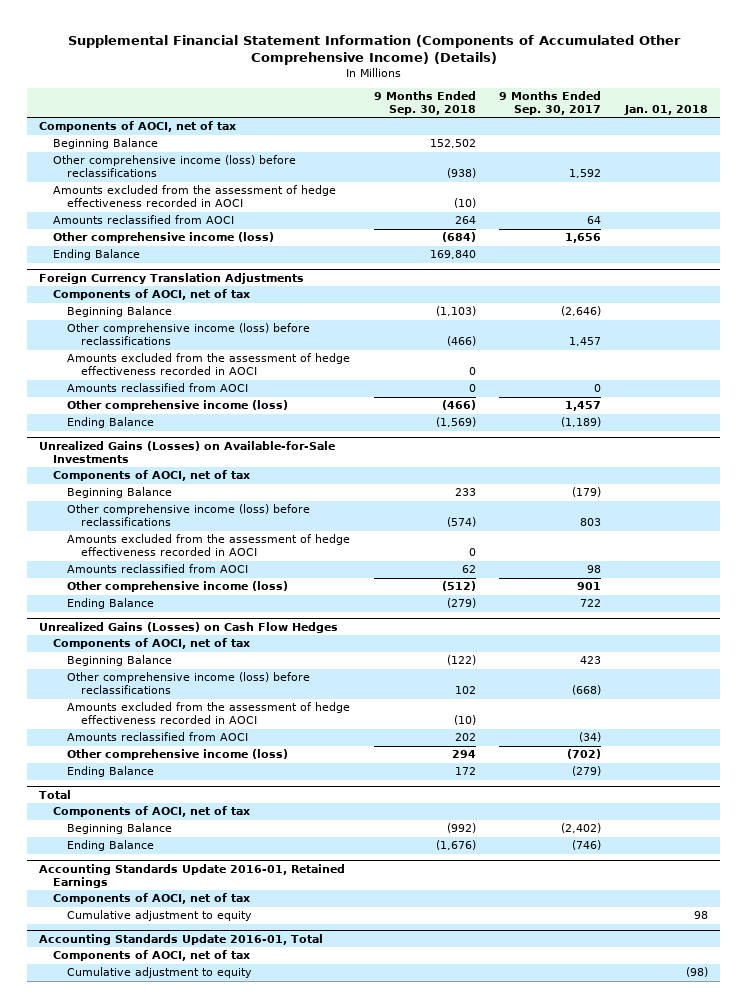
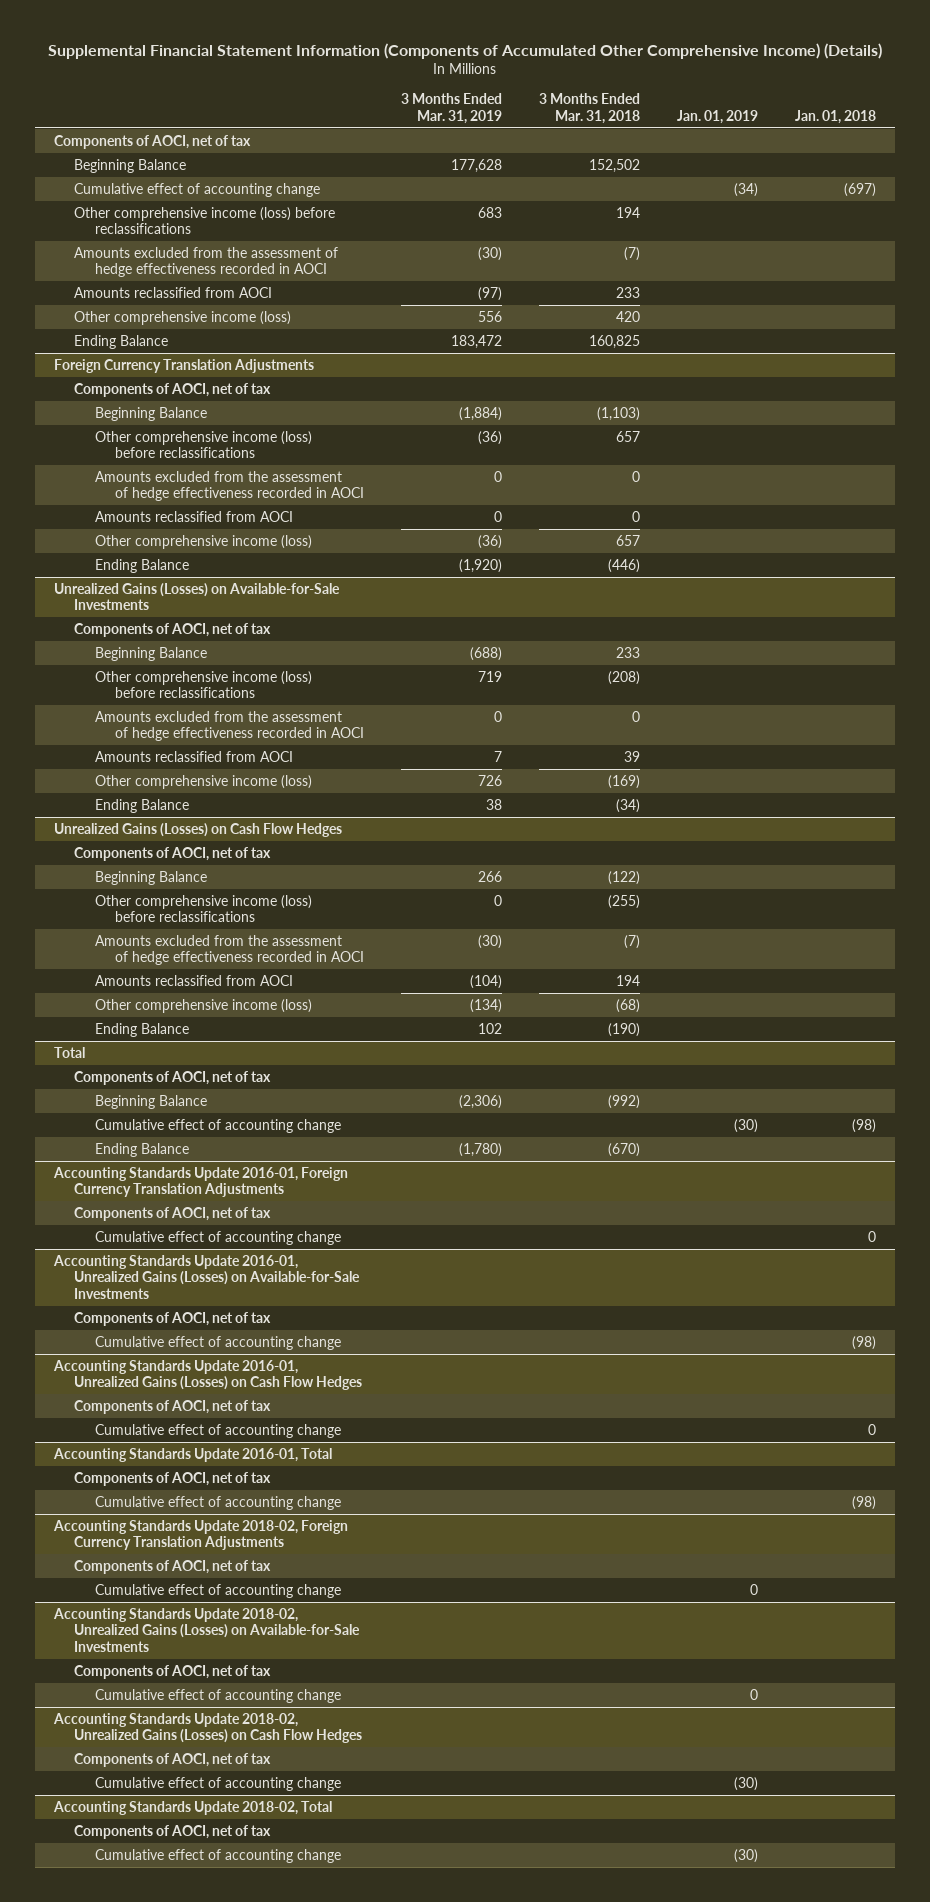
- | 9 Months Ended Sep. 30, 2018 | 9 Months Ended Sep. 30, 2017 | Jan. 01, 2018
+ | 3 Months Ended Mar. 31, 2019 | 3 Months Ended Mar. 31, 2018 | Jan. 01, 2019 | Jan. 01, 2018
+ Cumulative effect of accounting change | | | (34) | (697)
@ Total
+ Cumulative effect of accounting change | | | (30) | (98)
- Accounting Standards Update 2016-01, Retained Earnings
- Components of AOCI, net of tax
- Cumulative adjustment to equity | | | 98
+ Accounting Standards Update 2016-01, Foreign Currency Translation Adjustments
+ Components of AOCI, net of tax
+ Cumulative effect of accounting change | | | | 0
+ Accounting Standards Update 2016-01, Unrealized Gains (Losses) on Available-for-Sale Investments
+ Components of AOCI, net of tax
+ Cumulative effect of accounting change | | | | (98)
+ Accounting Standards Update 2016-01, Unrealized Gains (Losses) on Cash Flow Hedges
+ Components of AOCI, net of tax
+ Cumulative effect of accounting change | | | | 0
@ Accounting Standards Update 2016-01, Total
- Cumulative adjustment to equity | | | (98)
+ Cumulative effect of accounting change | | | | (98)
+ Accounting Standards Update 2018-02, Foreign Currency Translation Adjustments
+ Components of AOCI, net of tax
+ Cumulative effect of accounting change | | | 0 |
+ Accounting Standards Update 2018-02, Unrealized Gains (Losses) on Available-for-Sale Investments
+ Components of AOCI, net of tax
+ Cumulative effect of accounting change | | | 0 |
+ Accounting Standards Update 2018-02, Unrealized Gains (Losses) on Cash Flow Hedges
+ Components of AOCI, net of tax
+ Cumulative effect of accounting change | | | (30) |
+ Accounting Standards Update 2018-02, Total
+ Components of AOCI, net of tax
+ Cumulative effect of accounting change | | | (30) |

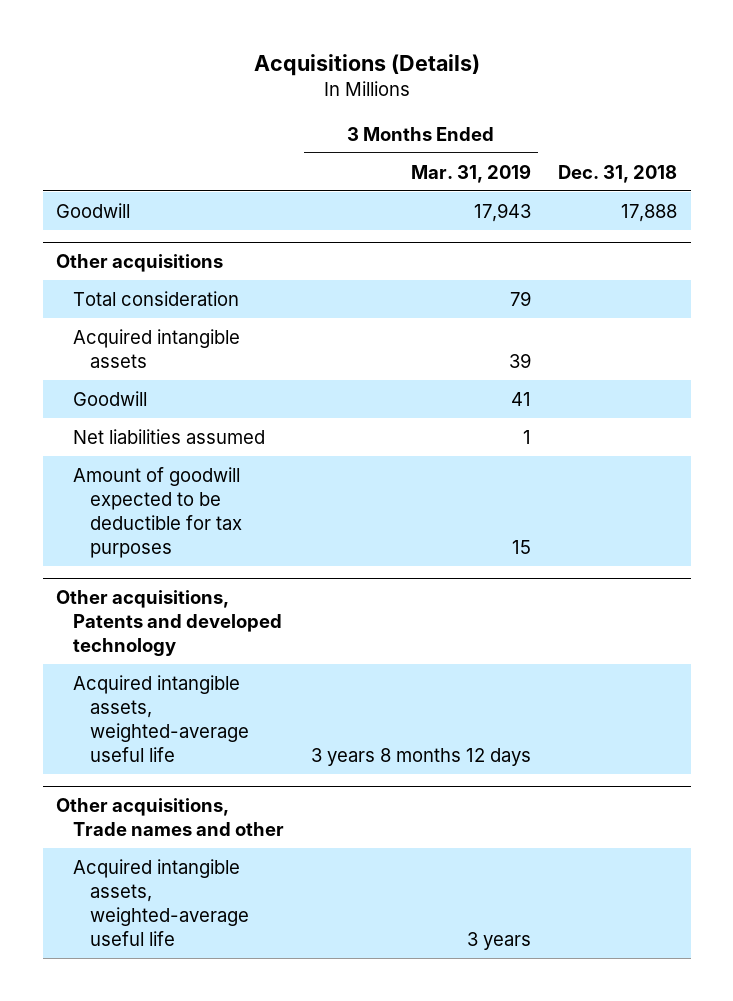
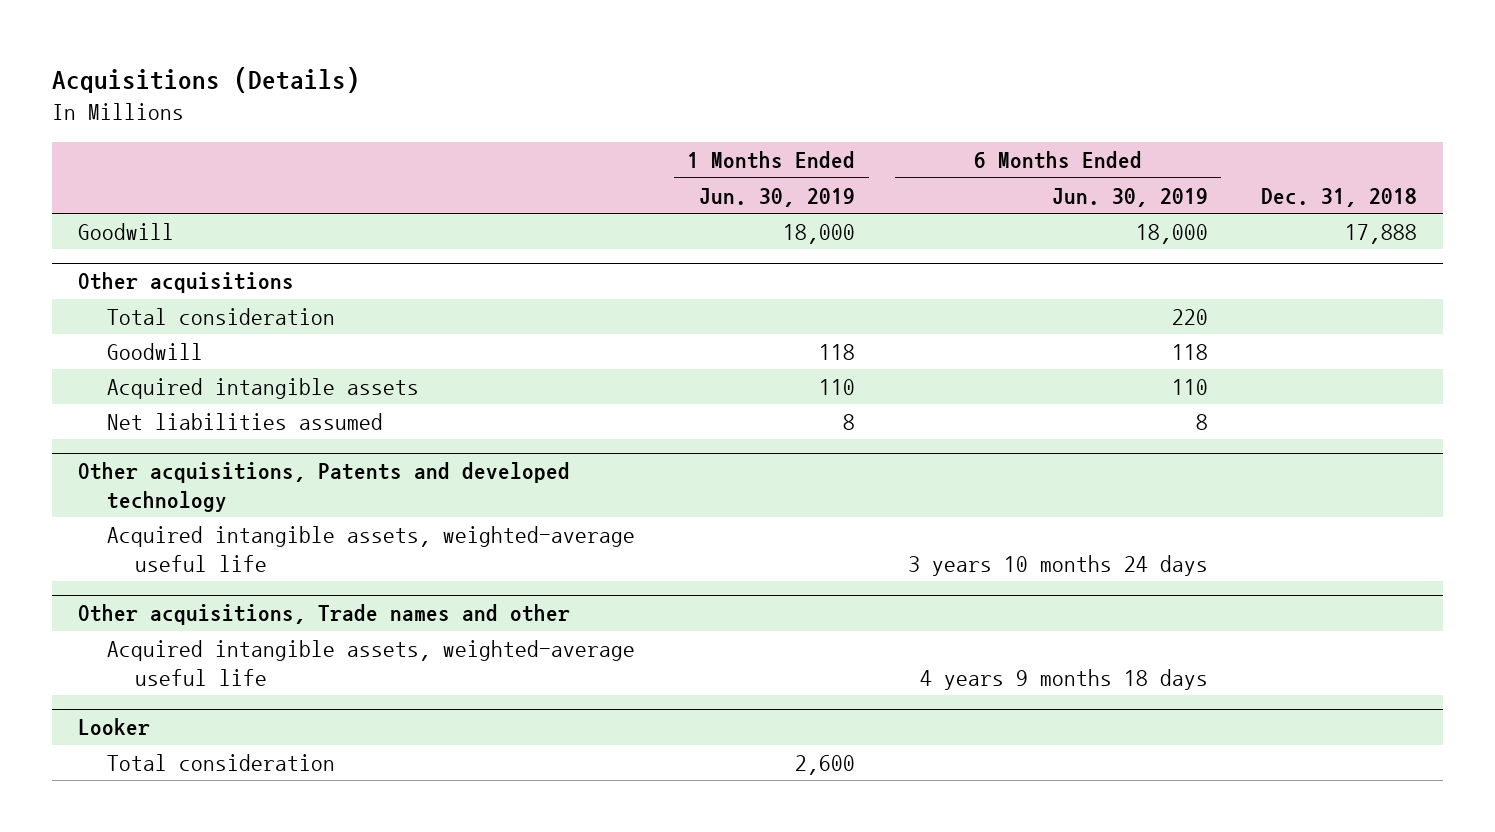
- | 3 Months Ended Mar. 31, 2019 | Dec. 31, 2018
+ | 1 Months Ended Jun. 30, 2019 | 6 Months Ended Jun. 30, 2019 | Dec. 31, 2018
@ Other acquisitions
moved down: Acquired intangible assets | 110 | 110 |
- Amount of goodwill expected to be deductible for tax purposes | 15 |
+ Looker
+ Total consideration | 2,600 | |

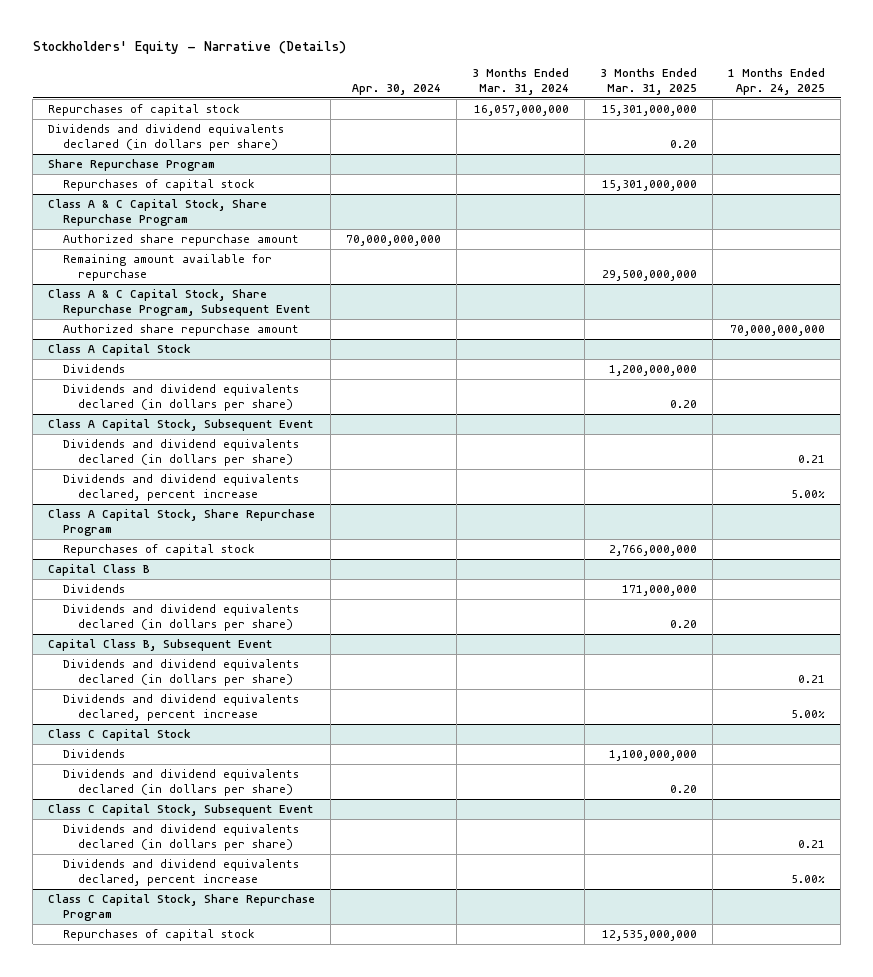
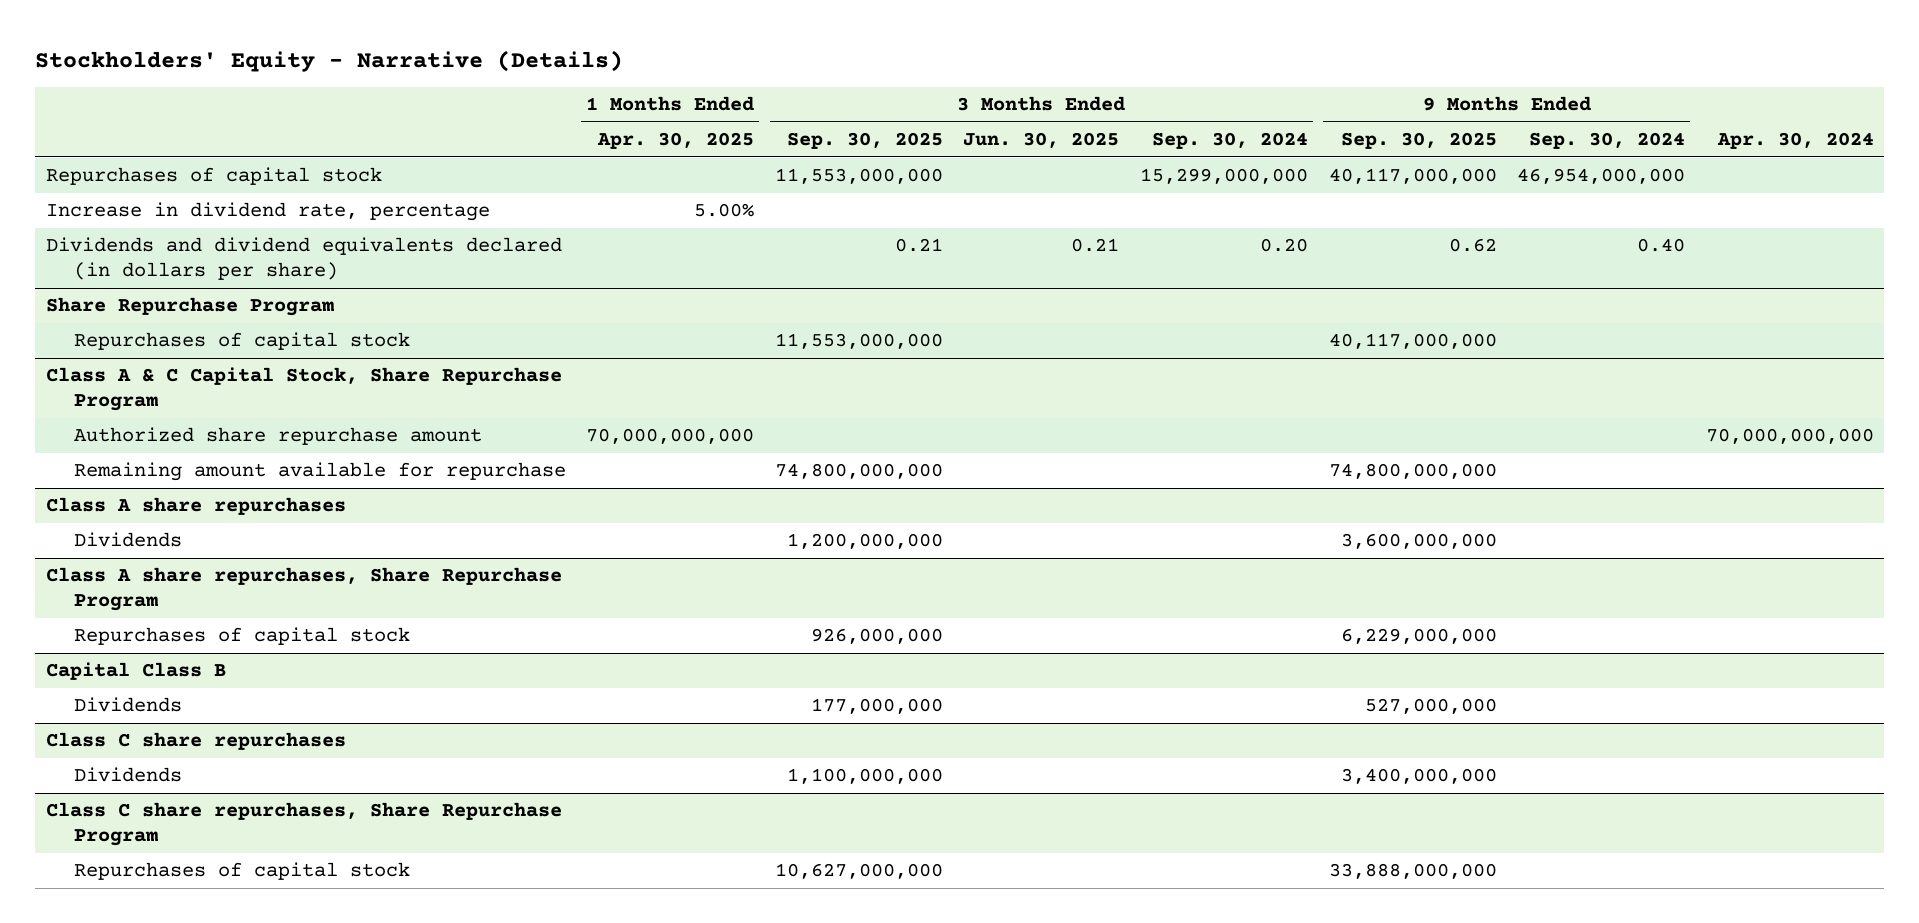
- | Apr. 30, 2024 | 3 Months Ended Mar. 31, 2024 | 3 Months Ended Mar. 31, 2025 | 1 Months Ended Apr. 24, 2025
+ | 1 Months Ended Apr. 30, 2025 | 3 Months Ended Sep. 30, 2025 | 3 Months Ended Jun. 30, 2025 | 3 Months Ended Sep. 30, 2024 | 9 Months Ended Sep. 30, 2025 | 9 Months Ended Sep. 30, 2024 | Apr. 30, 2024
+ Increase in dividend rate, percentage | 5.00% | | | | | |
- Class A & C Capital Stock, Share Repurchase Program, Subsequent Event
- Authorized share repurchase amount | | | | 70,000,000,000
- Class A Capital Stock
+ Class A share repurchases
- Dividends and dividend equivalents declared (in dollars per share) | | | 0.20 |
- Class A Capital Stock, Subsequent Event
- Dividends and dividend equivalents declared (in dollars per share) | | | | 0.21
- Dividends and dividend equivalents declared, percent increase | | | | 5.00%
- Class A Capital Stock, Share Repurchase Program
+ Class A share repurchases, Share Repurchase Program
@ Capital Class B
- Dividends and dividend equivalents declared (in dollars per share) | | | 0.20 |
- Capital Class B, Subsequent Event
- Dividends and dividend equivalents declared (in dollars per share) | | | | 0.21
- Dividends and dividend equivalents declared, percent increase | | | | 5.00%
- Class C Capital Stock
+ Class C share repurchases
- Dividends and dividend equivalents declared (in dollars per share) | | | 0.20 |
- Class C Capital Stock, Subsequent Event
- Dividends and dividend equivalents declared (in dollars per share) | | | | 0.21
- Dividends and dividend equivalents declared, percent increase | | | | 5.00%
- Class C Capital Stock, Share Repurchase Program
+ Class C share repurchases, Share Repurchase Program

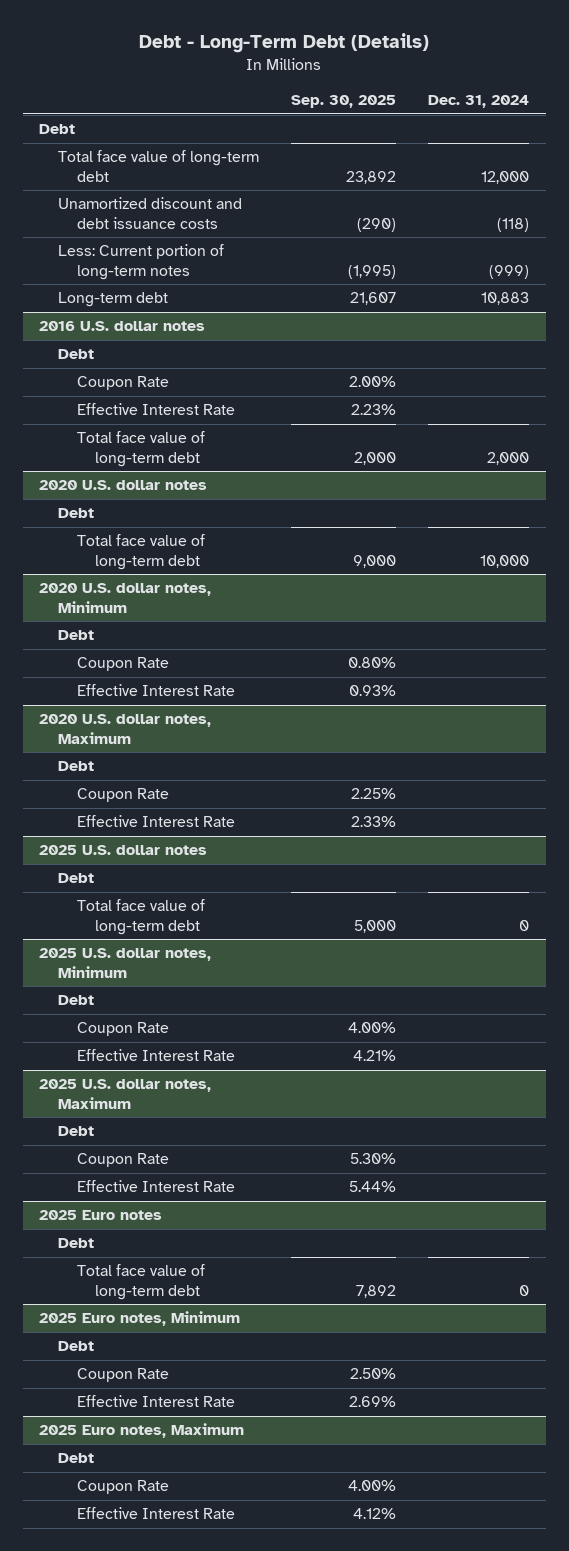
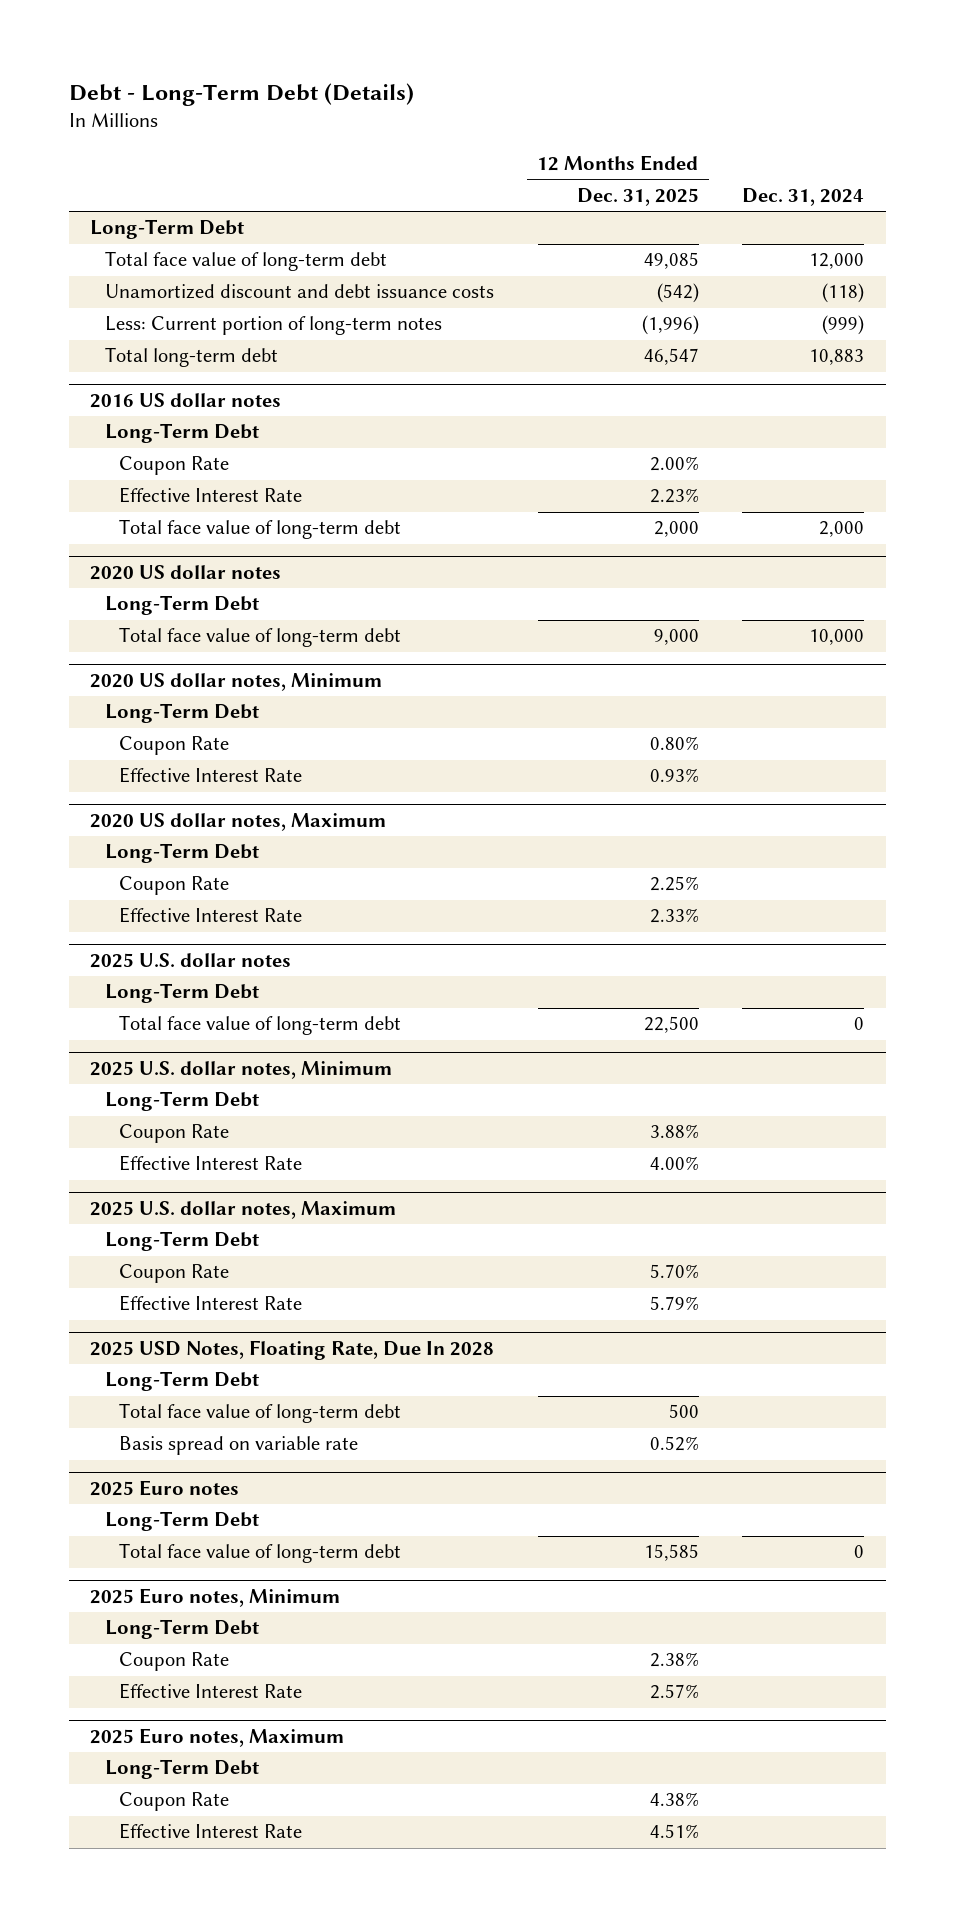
- | Sep. 30, 2025 | Dec. 31, 2024
+ | 12 Months Ended Dec. 31, 2025 | Dec. 31, 2024
- Debt
+ Long-Term Debt
- Long-term debt | 21,607 | 10,883
- 2016 U.S. dollar notes
- Debt
+ Total long-term debt | 46,547 | 10,883
+ 2016 US dollar notes
+ Long-Term Debt
- 2020 U.S. dollar notes
- Debt
+ 2020 US dollar notes
+ Long-Term Debt
- 2020 U.S. dollar notes, Minimum
- Debt
+ 2020 US dollar notes, Minimum
+ Long-Term Debt
- 2020 U.S. dollar notes, Maximum
- Debt
+ 2020 US dollar notes, Maximum
+ Long-Term Debt
@ 2025 U.S. dollar notes
- Debt
+ Long-Term Debt
@ 2025 U.S. dollar notes, Minimum
- Debt
+ Long-Term Debt
@ 2025 U.S. dollar notes, Maximum
- Debt
+ Long-Term Debt
+ 2025 USD Notes, Floating Rate, Due In 2028
+ Long-Term Debt
+ Total face value of long-term debt | 500 |
+ Basis spread on variable rate | 0.52% |
@ 2025 Euro notes
- Debt
+ Long-Term Debt
@ 2025 Euro notes, Minimum
- Debt
+ Long-Term Debt
@ 2025 Euro notes, Maximum
- Debt
+ Long-Term Debt

